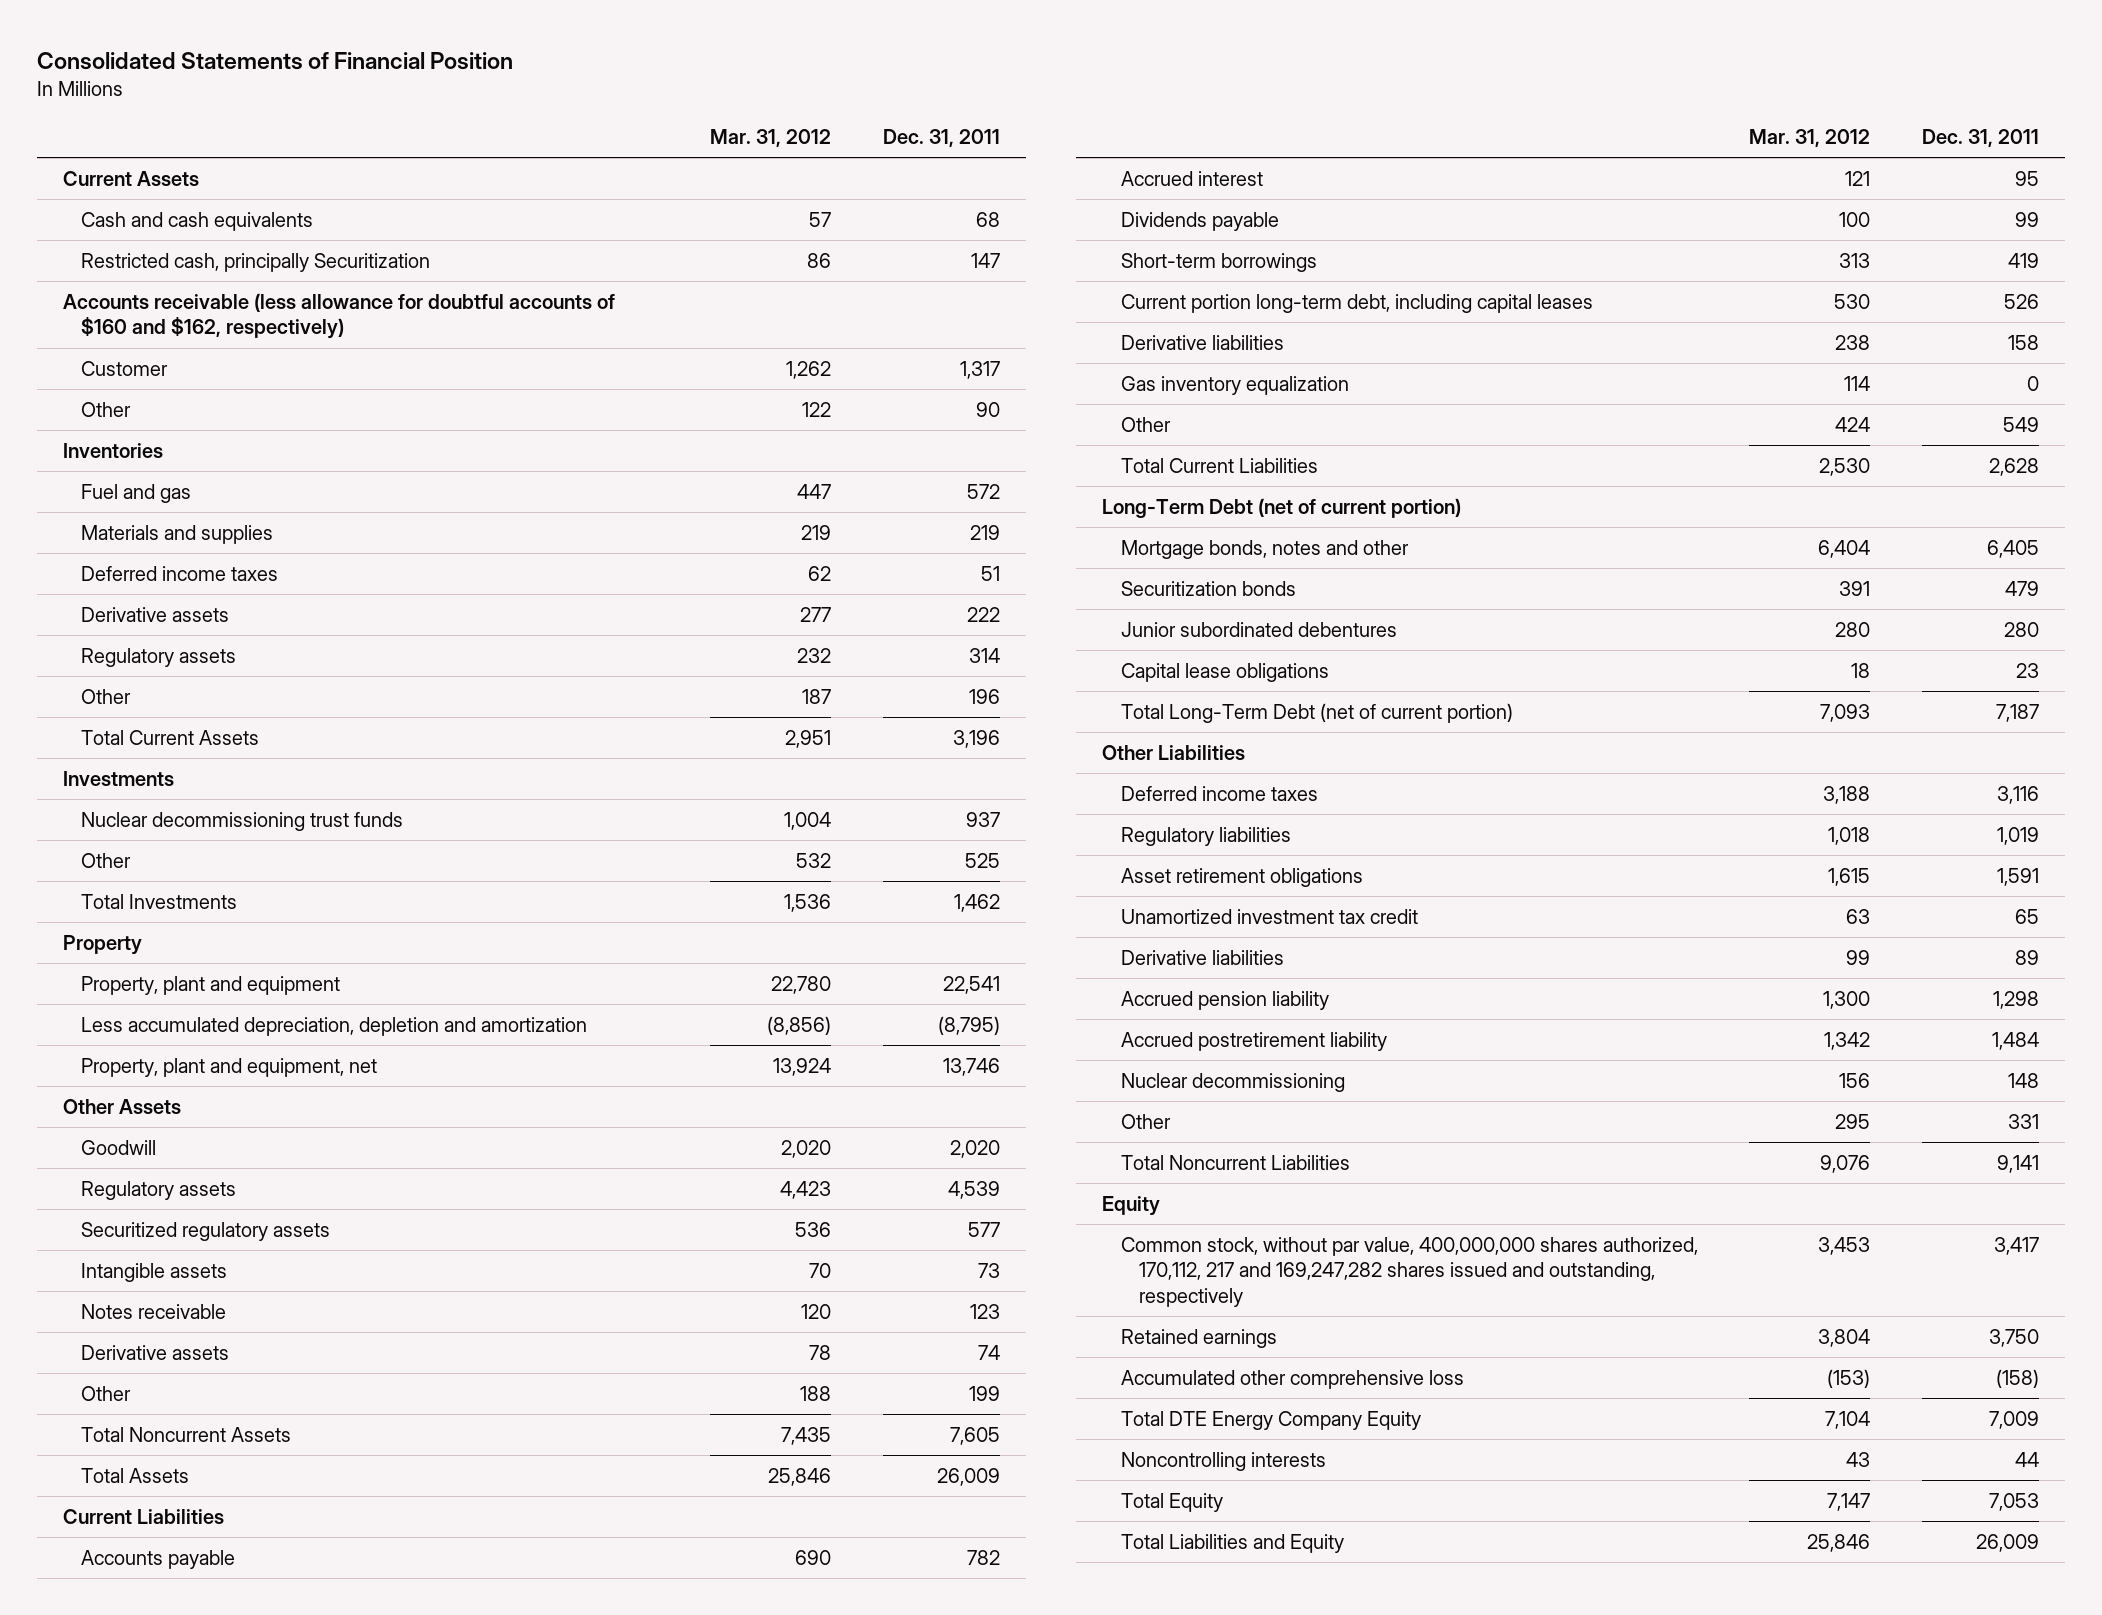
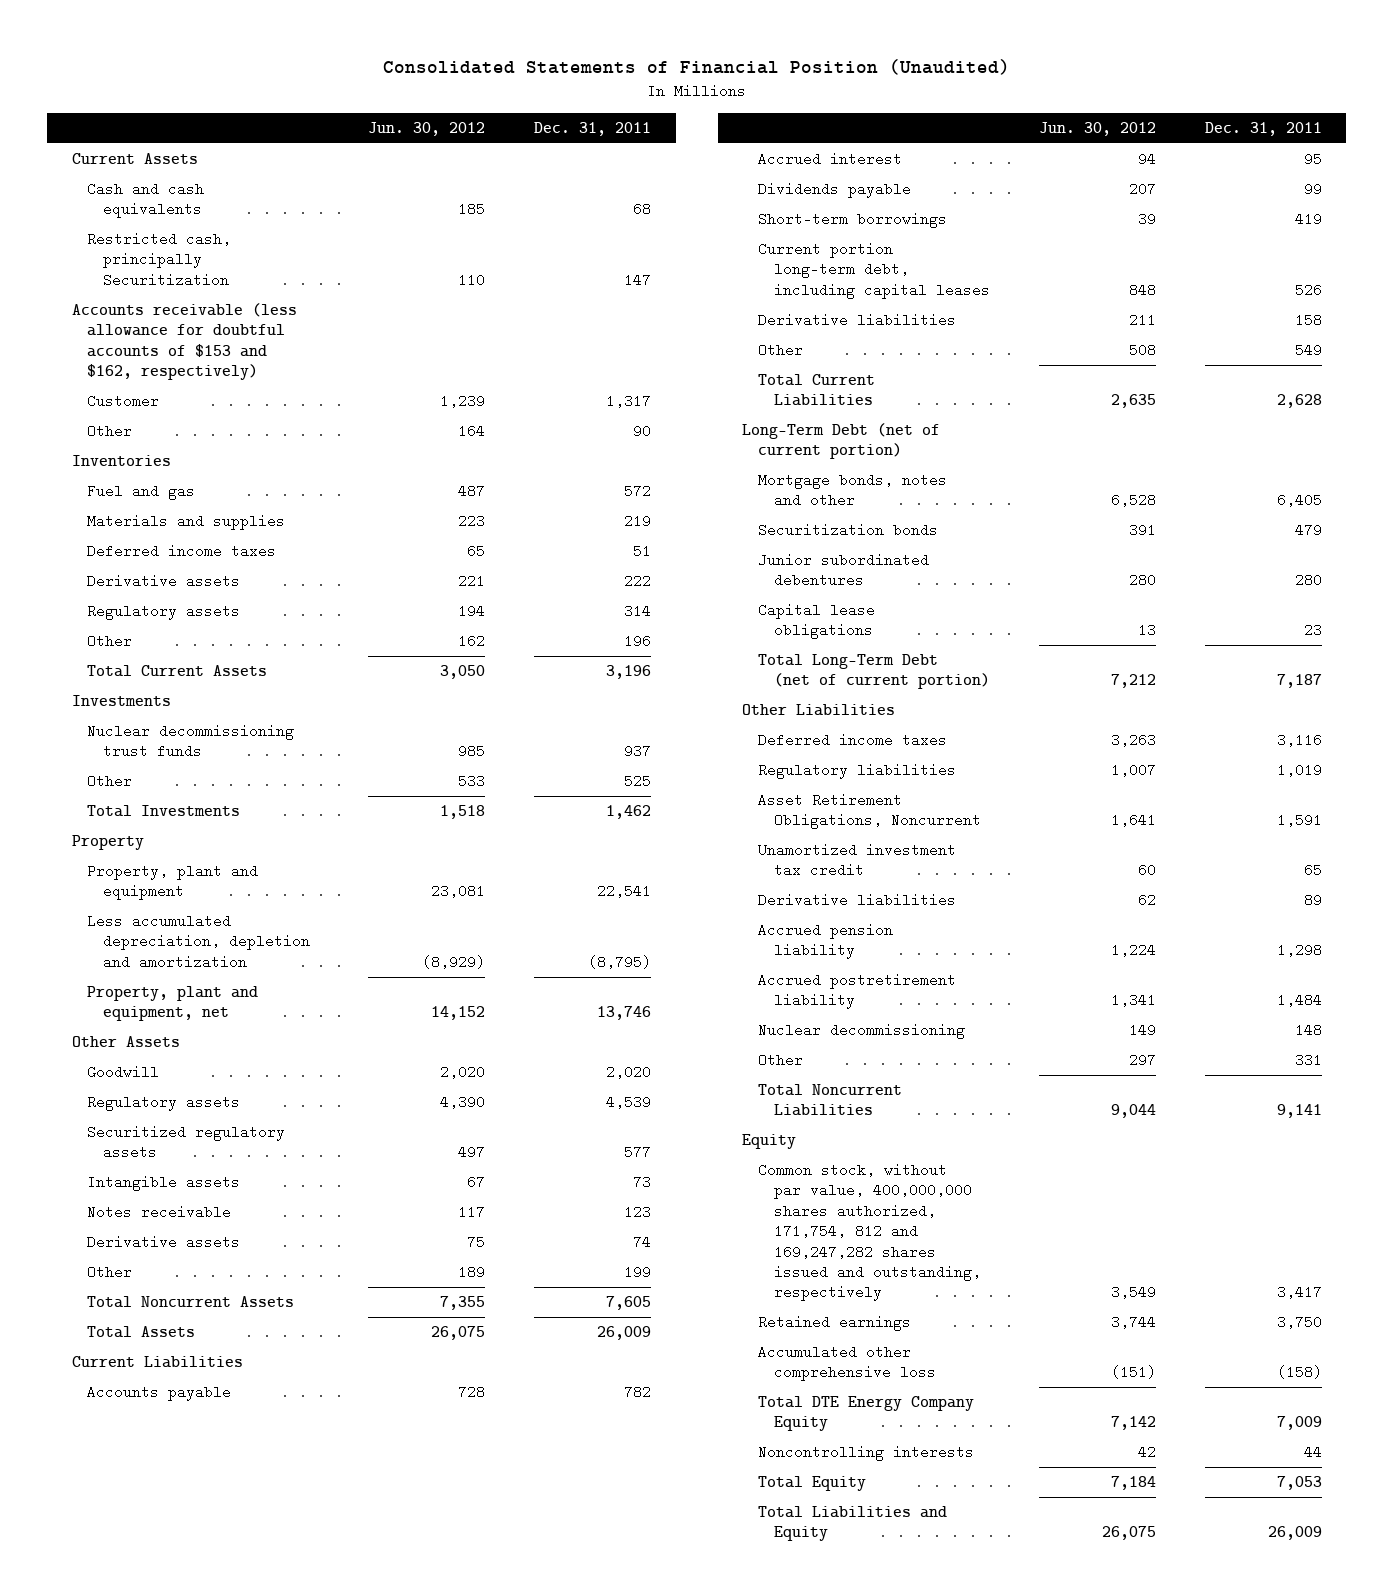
- Consolidated Statements of Financial Position
+ Consolidated Statements of Financial Position (Unaudited)
- | Mar. 31, 2012 | Dec. 31, 2011
+ | Jun. 30, 2012 | Dec. 31, 2011
- Accounts receivable (less allowance for doubtful accounts of $160 and $162, respectively)
+ Accounts receivable (less allowance for doubtful accounts of $153 and $162, respectively)
- Gas inventory equalization | 114 | 0
- Asset retirement obligations | 1,615 | 1,591
+ Asset Retirement Obligations, Noncurrent | 1,641 | 1,591
- Common stock, without par value, 400,000,000 shares authorized, 170,112, 217 and 169,247,282 shares issued and outstanding, respectively | 3,453 | 3,417
+ Common stock, without par value, 400,000,000 shares authorized, 171,754, 812 and 169,247,282 shares issued and outstanding, respectively | 3,549 | 3,417

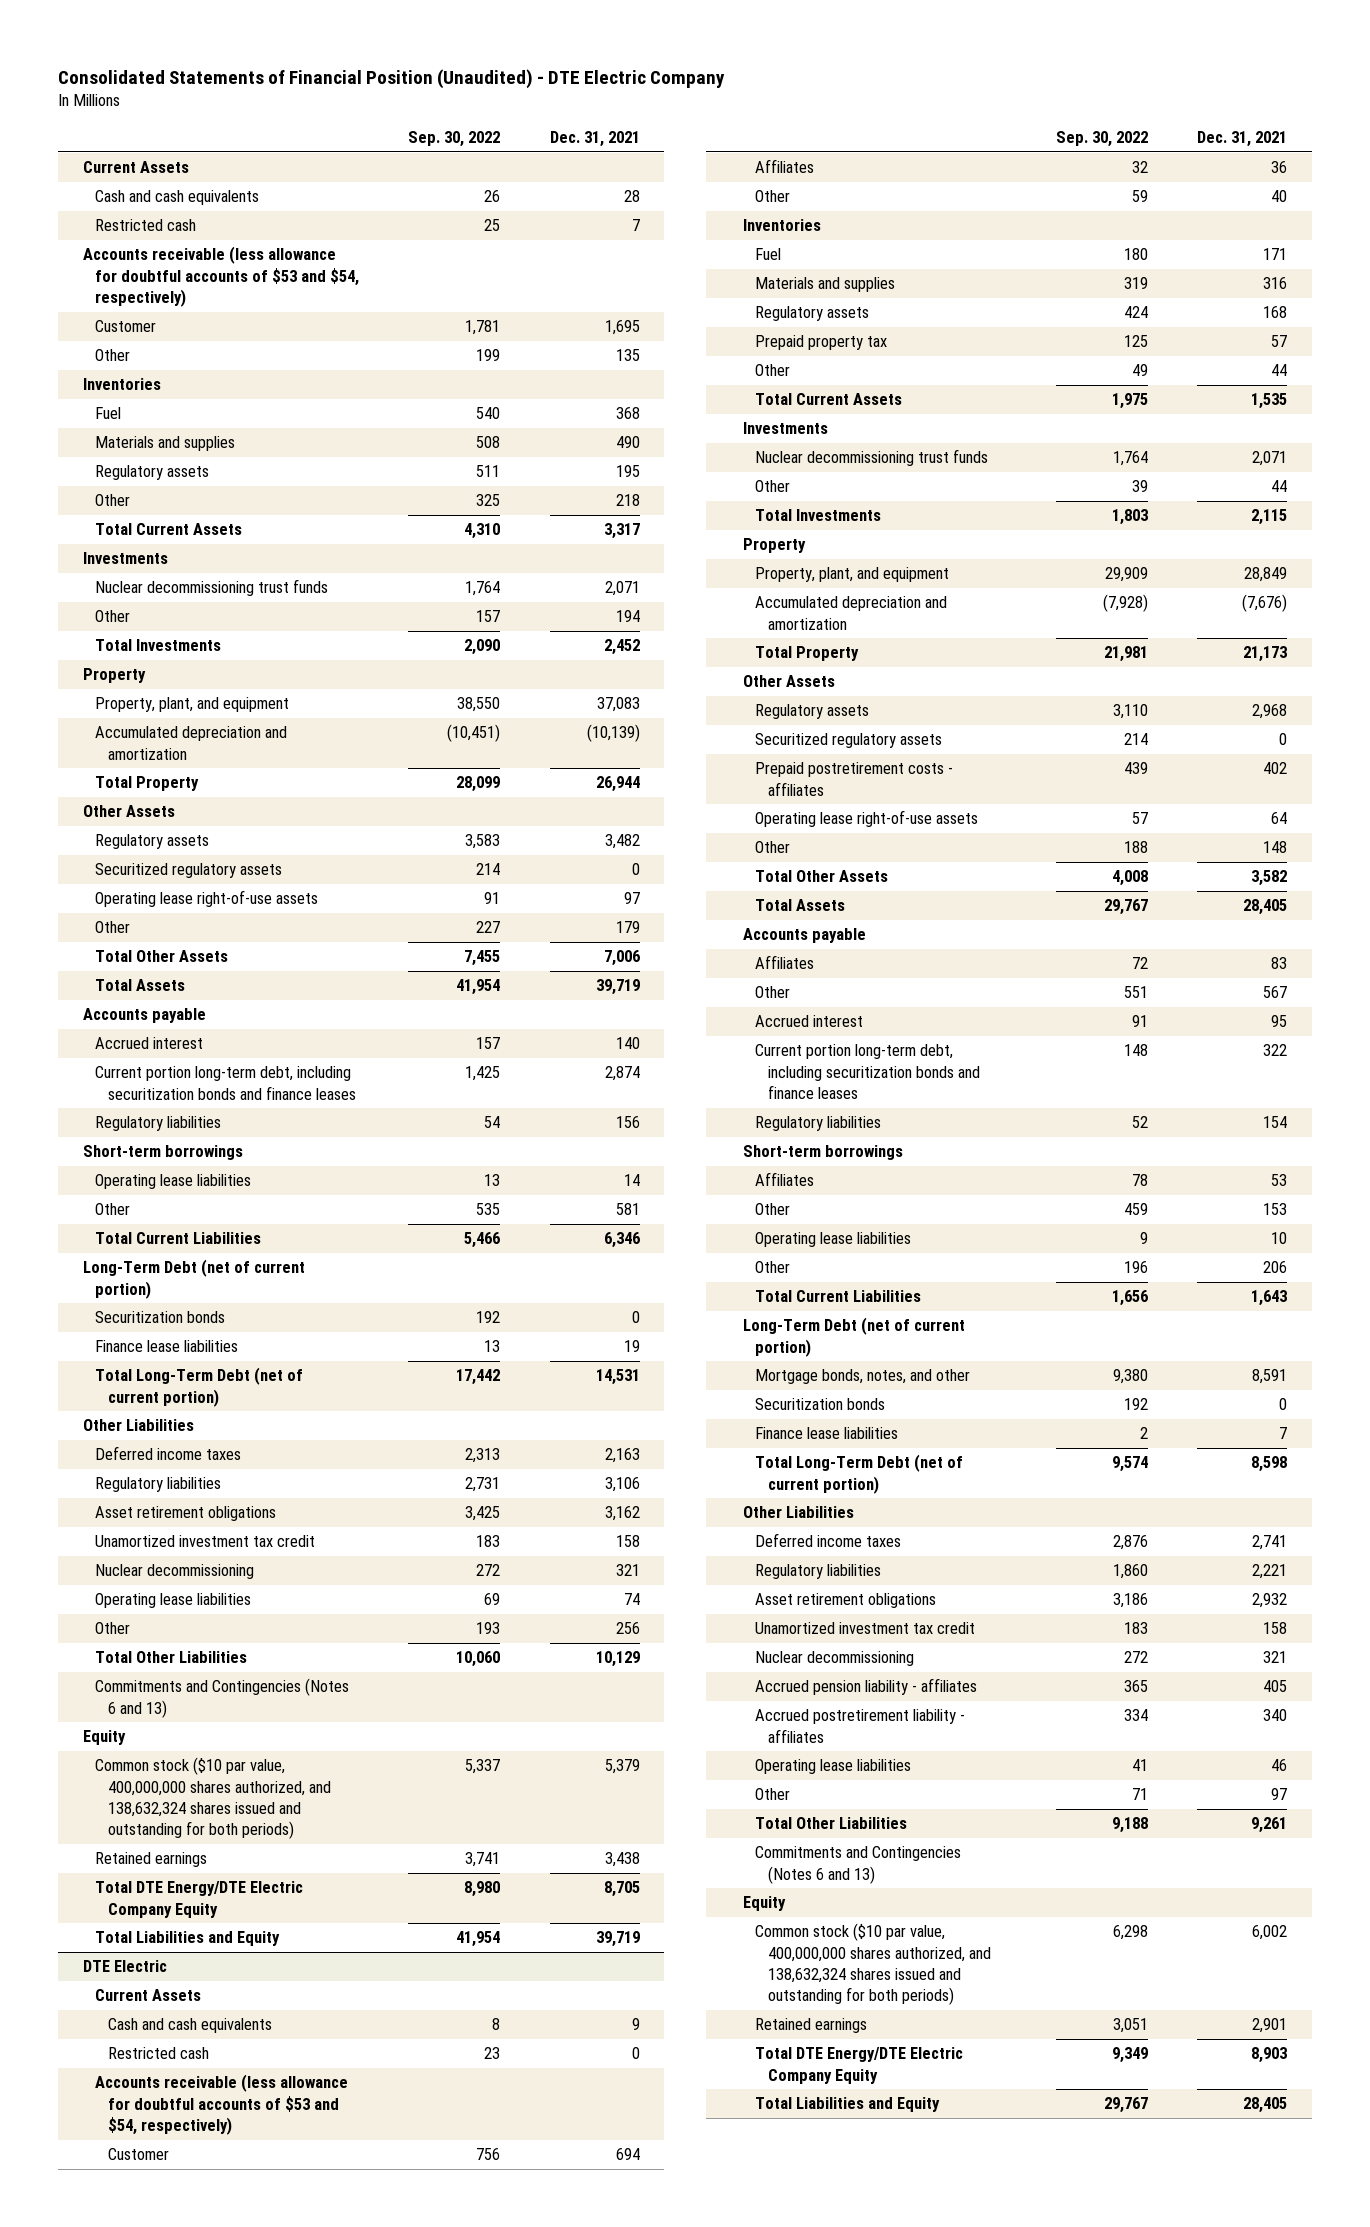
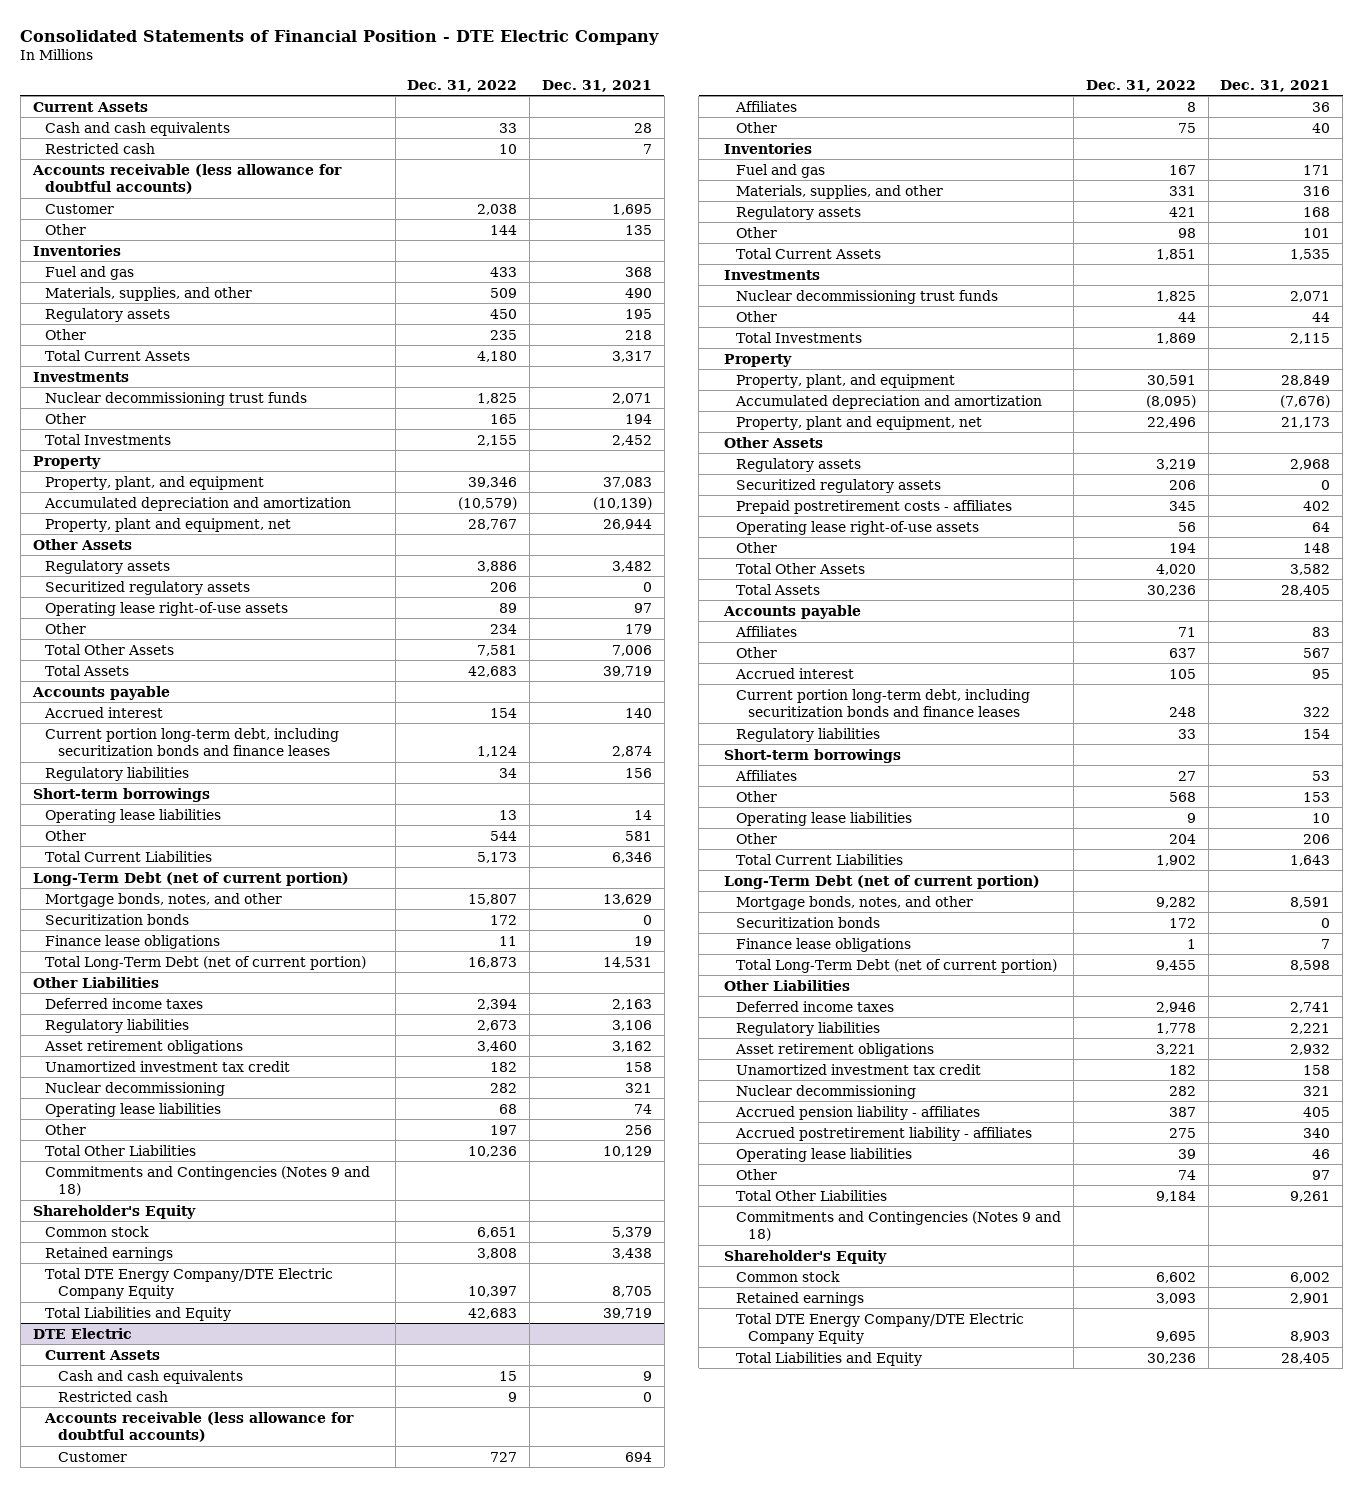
- Consolidated Statements of Financial Position (Unaudited) - DTE Electric Company
+ Consolidated Statements of Financial Position - DTE Electric Company
- | Sep. 30, 2022 | Dec. 31, 2021
+ | Dec. 31, 2022 | Dec. 31, 2021
- Accounts receivable (less allowance for doubtful accounts of $53 and $54, respectively)
+ Accounts receivable (less allowance for doubtful accounts)
- Fuel | 540 | 368
- Materials and supplies | 508 | 490
+ Fuel and gas | 433 | 368
+ Materials, supplies, and other | 509 | 490
- Total Property | 28,099 | 26,944
+ Property, plant and equipment, net | 28,767 | 26,944
+ Mortgage bonds, notes, and other | 15,807 | 13,629
- Finance lease liabilities | 13 | 19
+ Finance lease obligations | 11 | 19
- Commitments and Contingencies (Notes 6 and 13)
- Equity
- Common stock ($10 par value, 400,000,000 shares authorized, and 138,632,324 shares issued and outstanding for both periods) | 5,337 | 5,379
+ Commitments and Contingencies (Notes 9 and 18)
+ Shareholder's Equity
+ Common stock | 6,651 | 5,379
- Total DTE Energy/DTE Electric Company Equity | 8,980 | 8,705
+ Total DTE Energy Company/DTE Electric Company Equity | 10,397 | 8,705
@ DTE Electric
- Accounts receivable (less allowance for doubtful accounts of $53 and $54, respectively)
+ Accounts receivable (less allowance for doubtful accounts)
- Fuel | 180 | 171
- Materials and supplies | 319 | 316
+ Fuel and gas | 167 | 171
+ Materials, supplies, and other | 331 | 316
- Prepaid property tax | 125 | 57
- Other | 49 | 44
+ Other | 98 | 101
- Total Property | 21,981 | 21,173
+ Property, plant and equipment, net | 22,496 | 21,173
- Finance lease liabilities | 2 | 7
+ Finance lease obligations | 1 | 7
- Commitments and Contingencies (Notes 6 and 13)
- Equity
- Common stock ($10 par value, 400,000,000 shares authorized, and 138,632,324 shares issued and outstanding for both periods) | 6,298 | 6,002
+ Commitments and Contingencies (Notes 9 and 18)
+ Shareholder's Equity
+ Common stock | 6,602 | 6,002
- Total DTE Energy/DTE Electric Company Equity | 9,349 | 8,903
+ Total DTE Energy Company/DTE Electric Company Equity | 9,695 | 8,903

